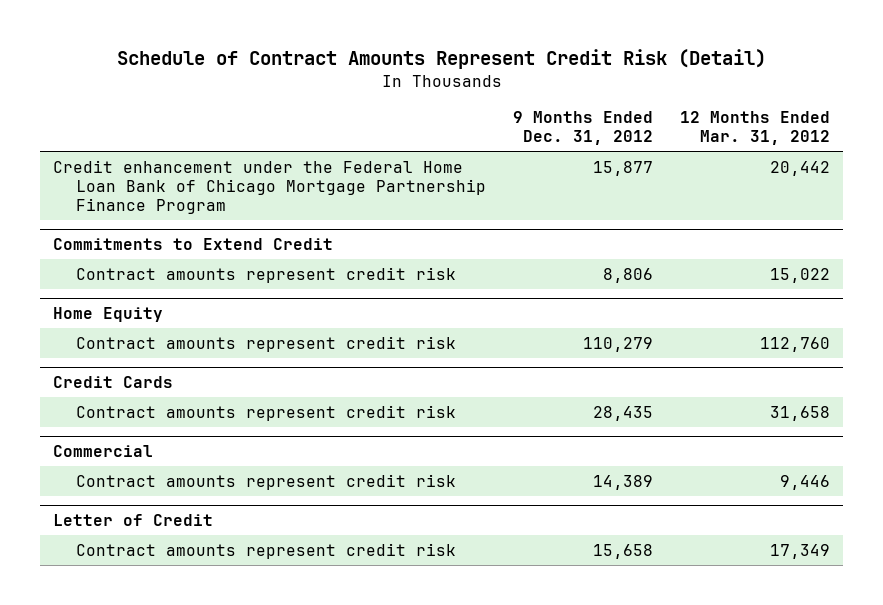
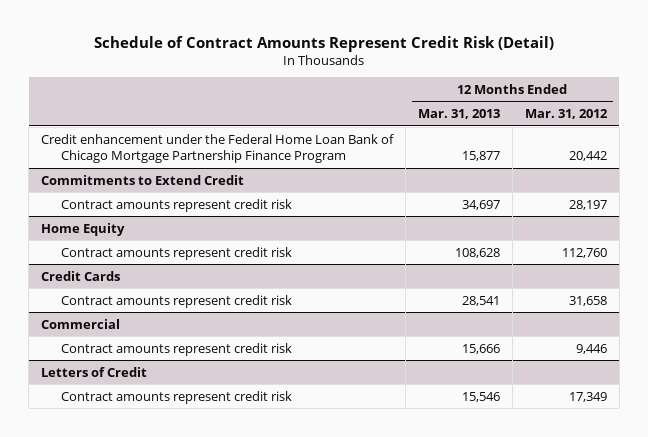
- | 9 Months Ended Dec. 31, 2012 | 12 Months Ended Mar. 31, 2012
+ | 12 Months Ended Mar. 31, 2013 | 12 Months Ended Mar. 31, 2012
@ Commitments to Extend Credit
- Contract amounts represent credit risk | 8,806 | 15,022
+ Contract amounts represent credit risk | 34,697 | 28,197
- Letter of Credit
+ Letters of Credit

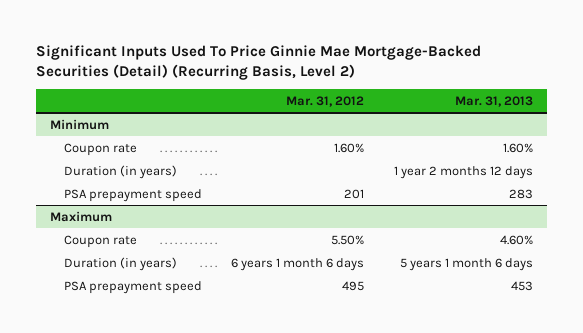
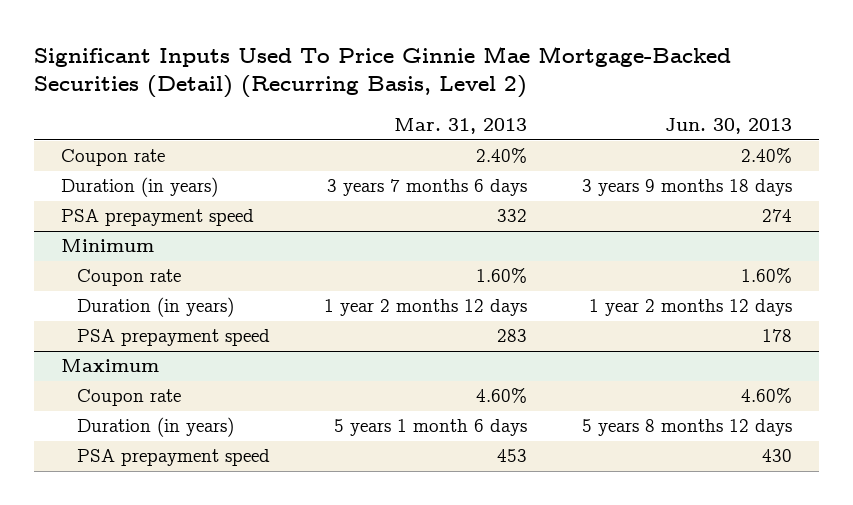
- | Mar. 31, 2012 | Mar. 31, 2013
+ | Mar. 31, 2013 | Jun. 30, 2013
+ Coupon rate | 2.40% | 2.40%
+ Duration (in years) | 3 years 7 months 6 days | 3 years 9 months 18 days
+ PSA prepayment speed | 332 | 274

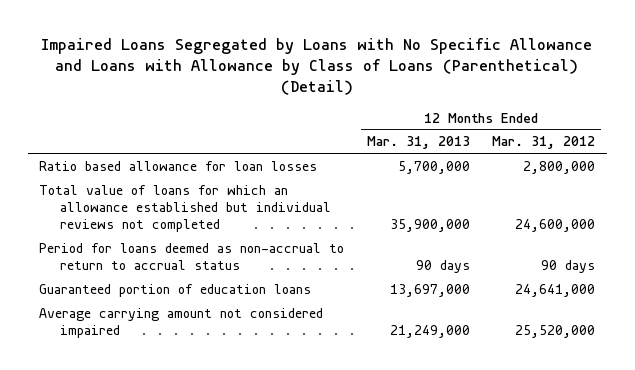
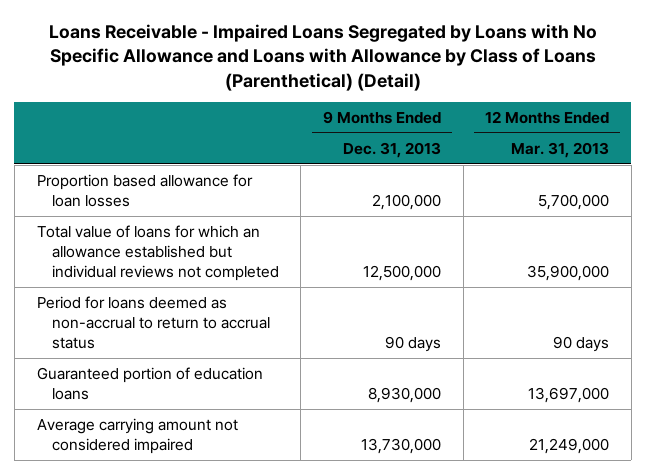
- Impaired Loans Segregated by Loans with No Specific Allowance and Loans with Allowance by Class of Loans (Parenthetical) (Detail)
+ Loans Receivable - Impaired Loans Segregated by Loans with No Specific Allowance and Loans with Allowance by Class of Loans (Parenthetical) (Detail)
- | 12 Months Ended Mar. 31, 2013 | 12 Months Ended Mar. 31, 2012
+ | 9 Months Ended Dec. 31, 2013 | 12 Months Ended Mar. 31, 2013
- Ratio based allowance for loan losses | 5,700,000 | 2,800,000
+ Proportion based allowance for loan losses | 2,100,000 | 5,700,000

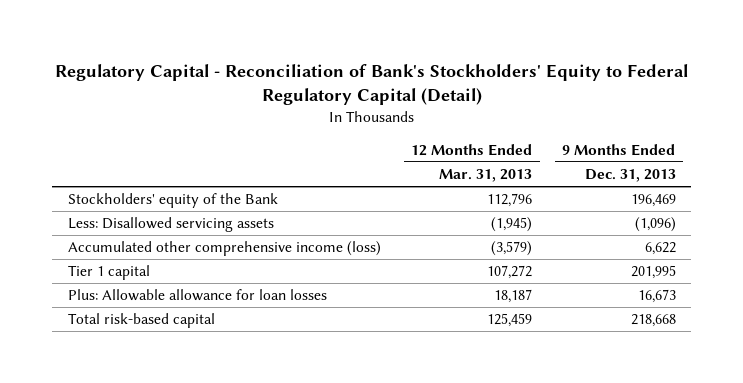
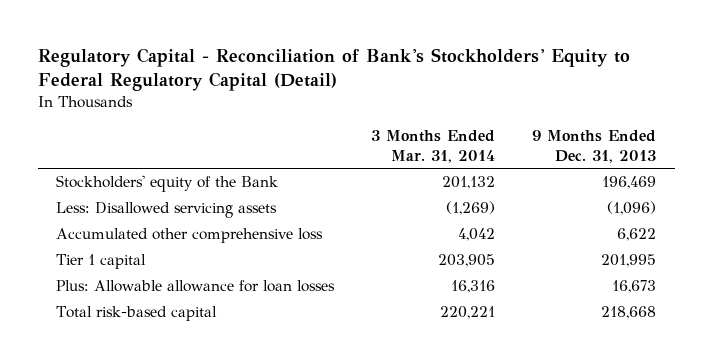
- | 12 Months Ended Mar. 31, 2013 | 9 Months Ended Dec. 31, 2013
+ | 3 Months Ended Mar. 31, 2014 | 9 Months Ended Dec. 31, 2013
- Accumulated other comprehensive income (loss) | (3,579) | 6,622
+ Accumulated other comprehensive loss | 4,042 | 6,622

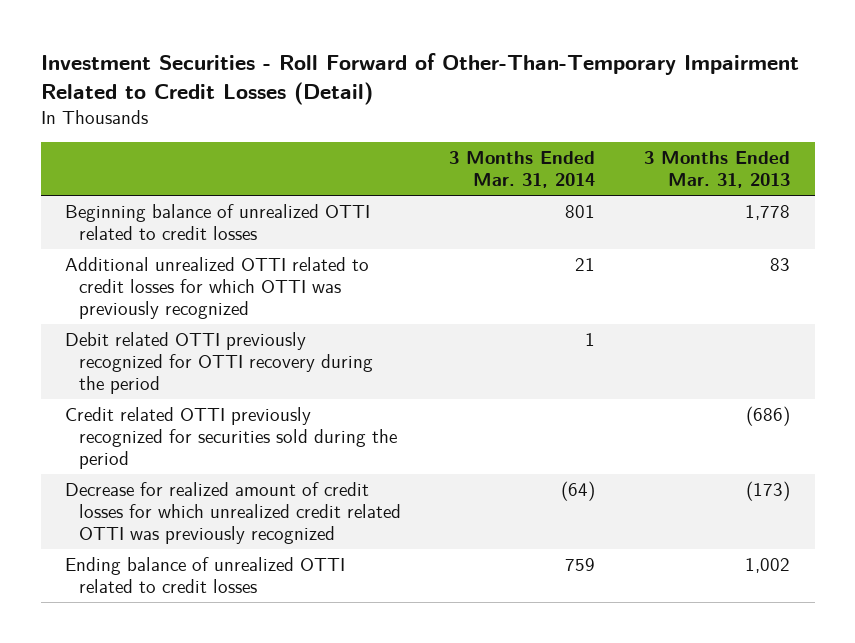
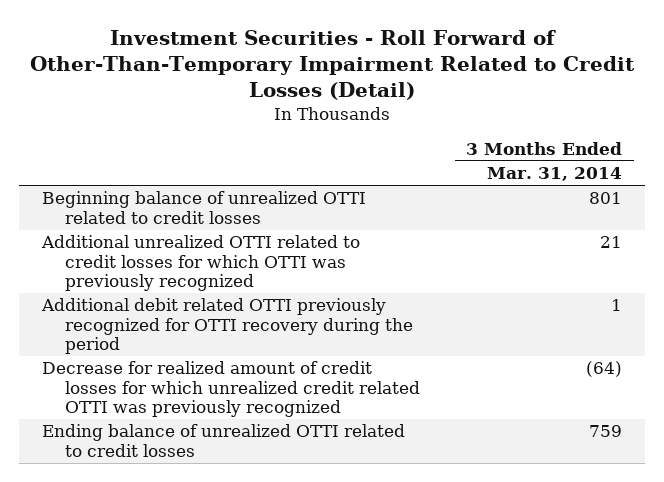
- | 3 Months Ended Mar. 31, 2014 | 3 Months Ended Mar. 31, 2013
+ | 3 Months Ended Mar. 31, 2014
- Debit related OTTI previously recognized for OTTI recovery during the period | 1 |
- Credit related OTTI previously recognized for securities sold during the period | | (686)
+ Additional debit related OTTI previously recognized for OTTI recovery during the period | 1

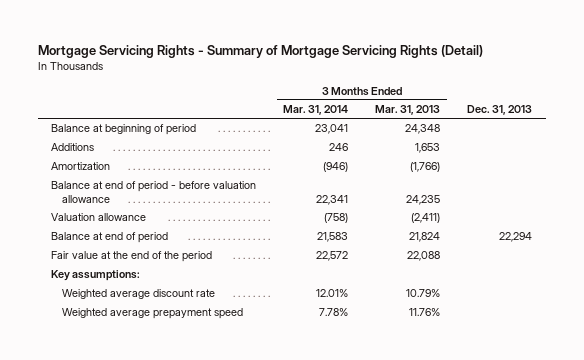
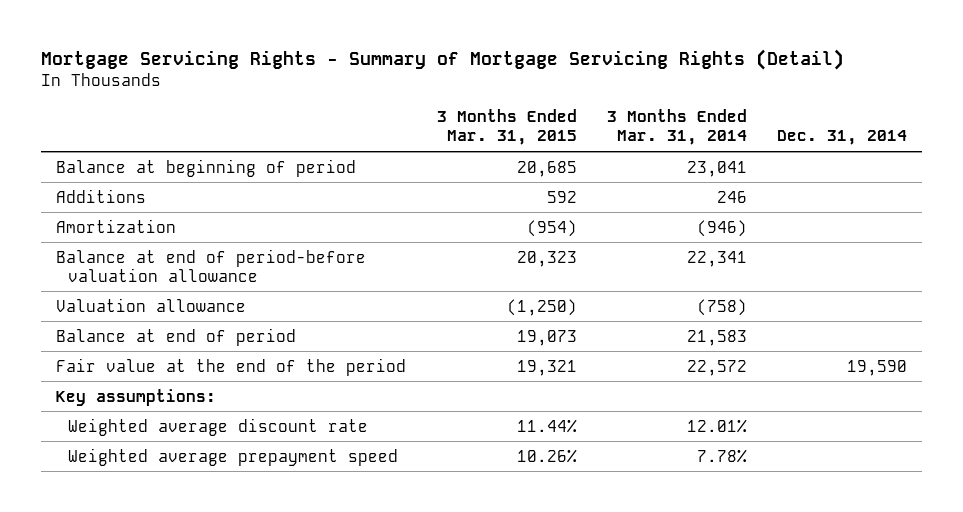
- | 3 Months Ended Mar. 31, 2014 | 3 Months Ended Mar. 31, 2013 | Dec. 31, 2013
+ | 3 Months Ended Mar. 31, 2015 | 3 Months Ended Mar. 31, 2014 | Dec. 31, 2014
- Balance at end of period - before valuation allowance | 22,341 | 24,235 |
+ Balance at end of period-before valuation allowance | 20,323 | 22,341 |

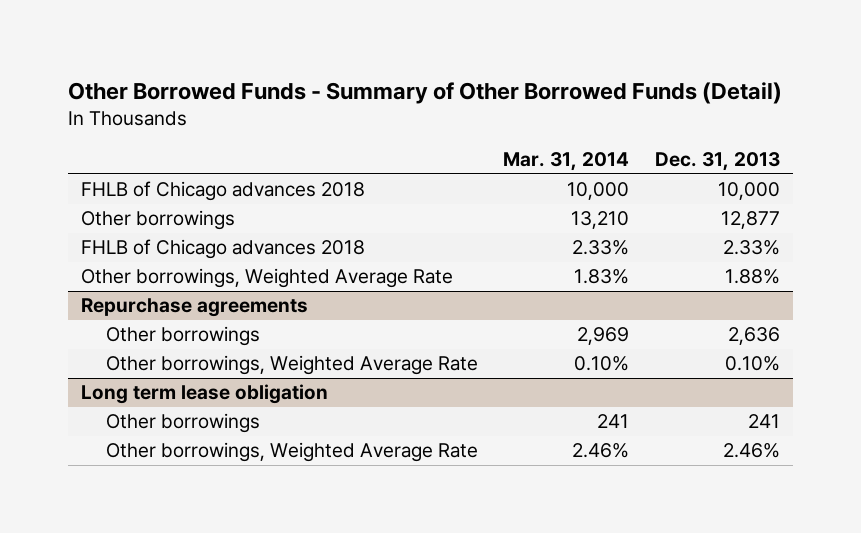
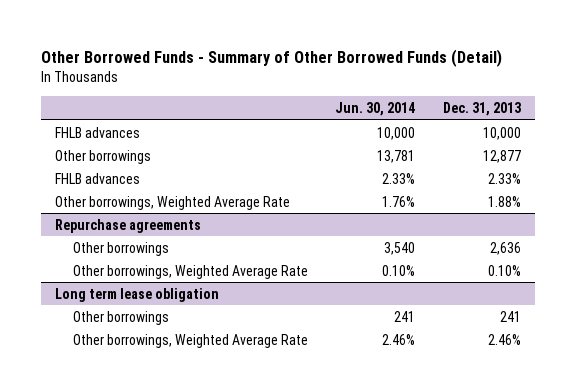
- | Mar. 31, 2014 | Dec. 31, 2013
+ | Jun. 30, 2014 | Dec. 31, 2013
- FHLB of Chicago advances 2018 | 10,000 | 10,000
+ FHLB advances | 10,000 | 10,000
- FHLB of Chicago advances 2018 | 2.33% | 2.33%
+ FHLB advances | 2.33% | 2.33%

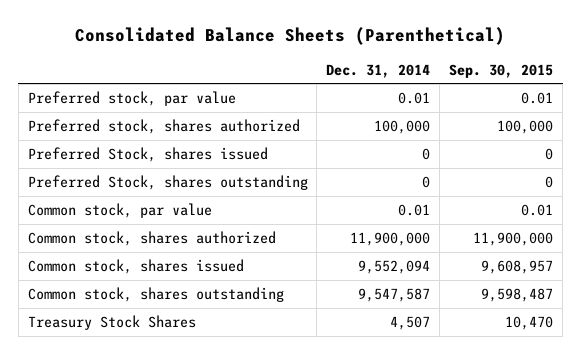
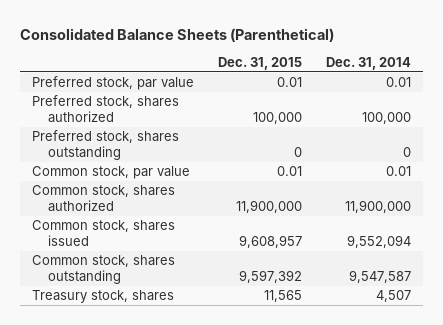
- | Dec. 31, 2014 | Sep. 30, 2015
+ | Dec. 31, 2015 | Dec. 31, 2014
- Preferred Stock, shares issued | 0 | 0
- Preferred Stock, shares outstanding | 0 | 0
+ Preferred stock, shares outstanding | 0 | 0
- Treasury Stock Shares | 4,507 | 10,470
+ Treasury stock, shares | 11,565 | 4,507

